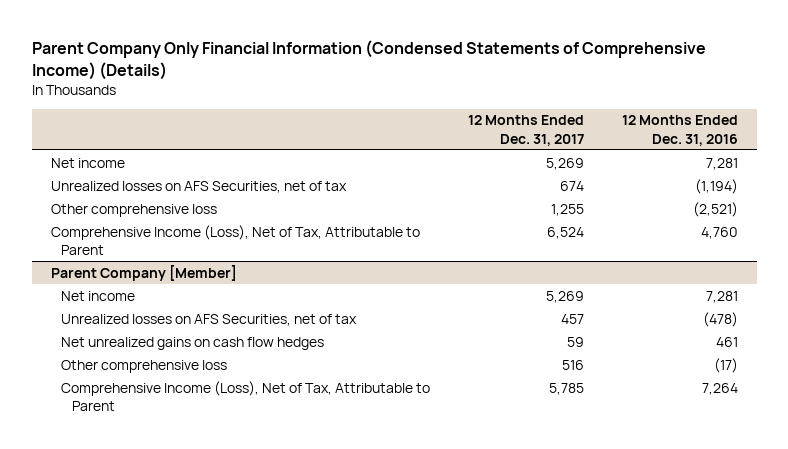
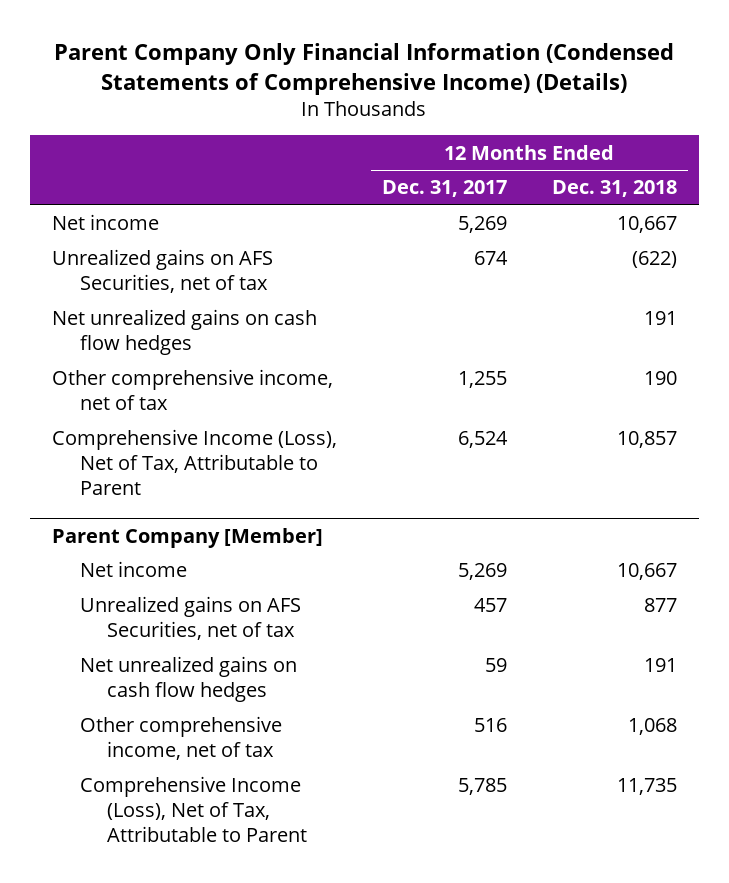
- | 12 Months Ended Dec. 31, 2017 | 12 Months Ended Dec. 31, 2016
+ | 12 Months Ended Dec. 31, 2017 | 12 Months Ended Dec. 31, 2018
- Unrealized losses on AFS Securities, net of tax | 674 | (1,194)
- Other comprehensive loss | 1,255 | (2,521)
+ Unrealized gains on AFS Securities, net of tax | 674 | (622)
+ Net unrealized gains on cash flow hedges | | 191
+ Other comprehensive income, net of tax | 1,255 | 190
@ Parent Company [Member]
- Unrealized losses on AFS Securities, net of tax | 457 | (478)
+ Unrealized gains on AFS Securities, net of tax | 457 | 877
- Other comprehensive loss | 516 | (17)
+ Other comprehensive income, net of tax | 516 | 1,068

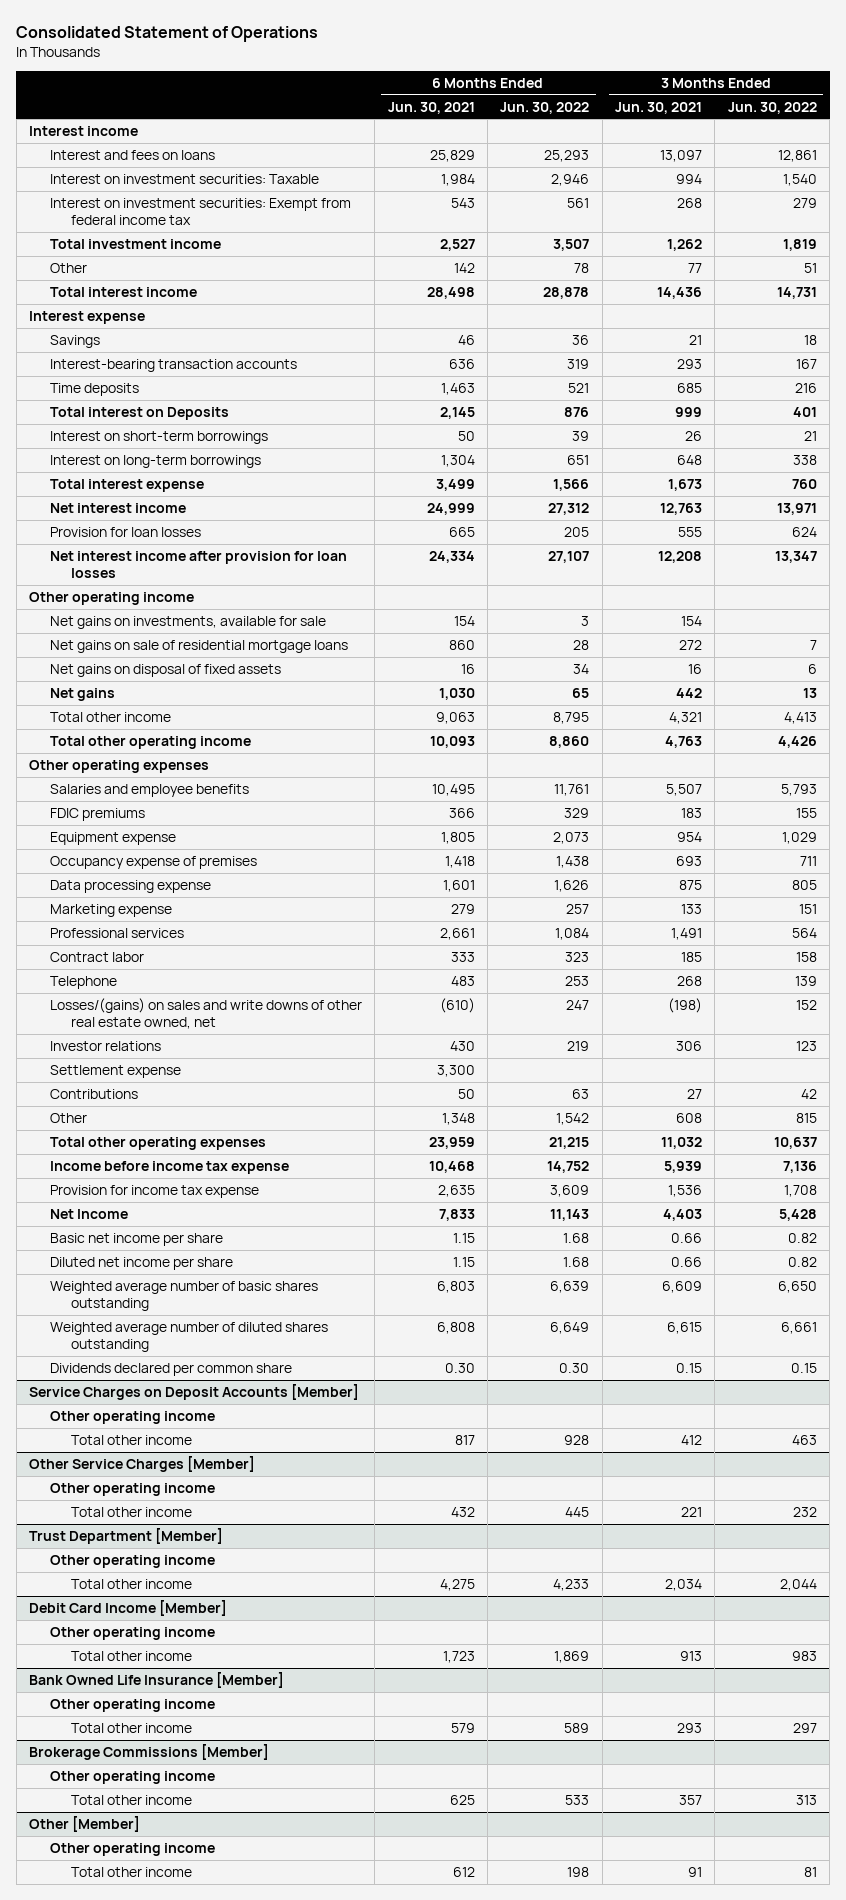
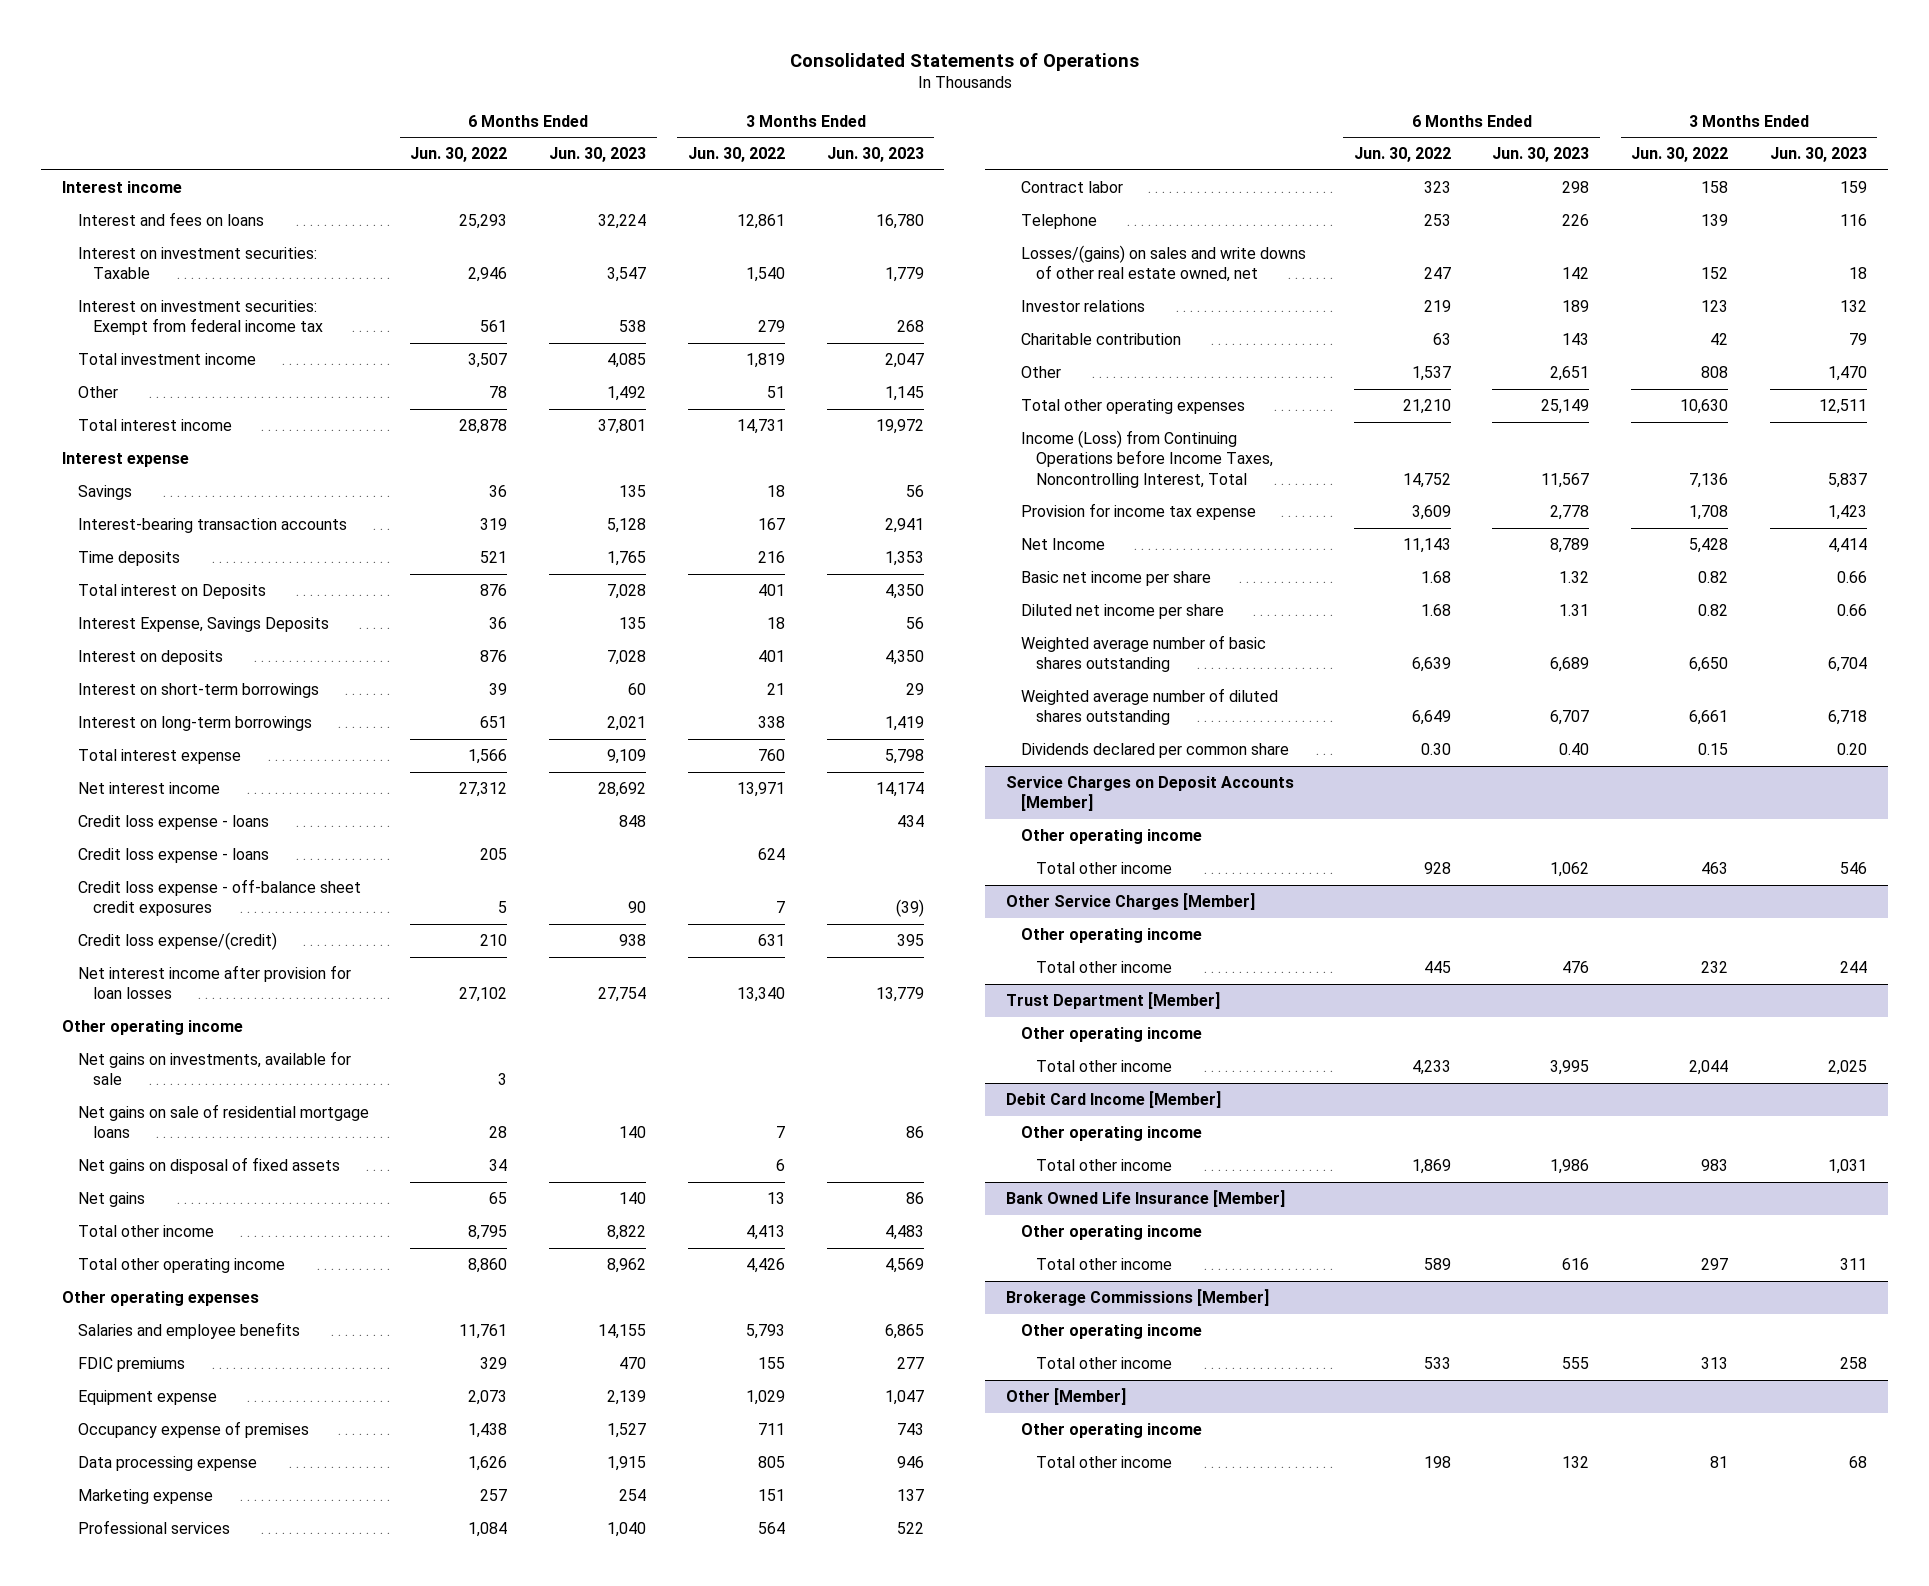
- Consolidated Statement of Operations
+ Consolidated Statements of Operations
- | 6 Months Ended Jun. 30, 2021 | 6 Months Ended Jun. 30, 2022 | 3 Months Ended Jun. 30, 2021 | 3 Months Ended Jun. 30, 2022
+ | 6 Months Ended Jun. 30, 2022 | 6 Months Ended Jun. 30, 2023 | 3 Months Ended Jun. 30, 2022 | 3 Months Ended Jun. 30, 2023
+ Interest Expense, Savings Deposits | 36 | 135 | 18 | 56
+ Interest on deposits | 876 | 7,028 | 401 | 4,350
- Provision for loan losses | 665 | 205 | 555 | 624
- Net interest income after provision for loan losses | 24,334 | 27,107 | 12,208 | 13,347
+ Credit loss expense - loans | | 848 | | 434
+ Credit loss expense - loans | 205 | | 624 |
+ Credit loss expense - off-balance sheet credit exposures | 5 | 90 | 7 | (39)
+ Credit loss expense/(credit) | 210 | 938 | 631 | 395
+ Net interest income after provision for loan losses | 27,102 | 27,754 | 13,340 | 13,779
- Settlement expense | 3,300 | | |
- Contributions | 50 | 63 | 27 | 42
- Other | 1,348 | 1,542 | 608 | 815
- Total other operating expenses | 23,959 | 21,215 | 11,032 | 10,637
- Income before income tax expense | 10,468 | 14,752 | 5,939 | 7,136
+ Charitable contribution | 63 | 143 | 42 | 79
+ Other | 1,537 | 2,651 | 808 | 1,470
+ Total other operating expenses | 21,210 | 25,149 | 10,630 | 12,511
+ Income (Loss) from Continuing Operations before Income Taxes, Noncontrolling Interest, Total | 14,752 | 11,567 | 7,136 | 5,837

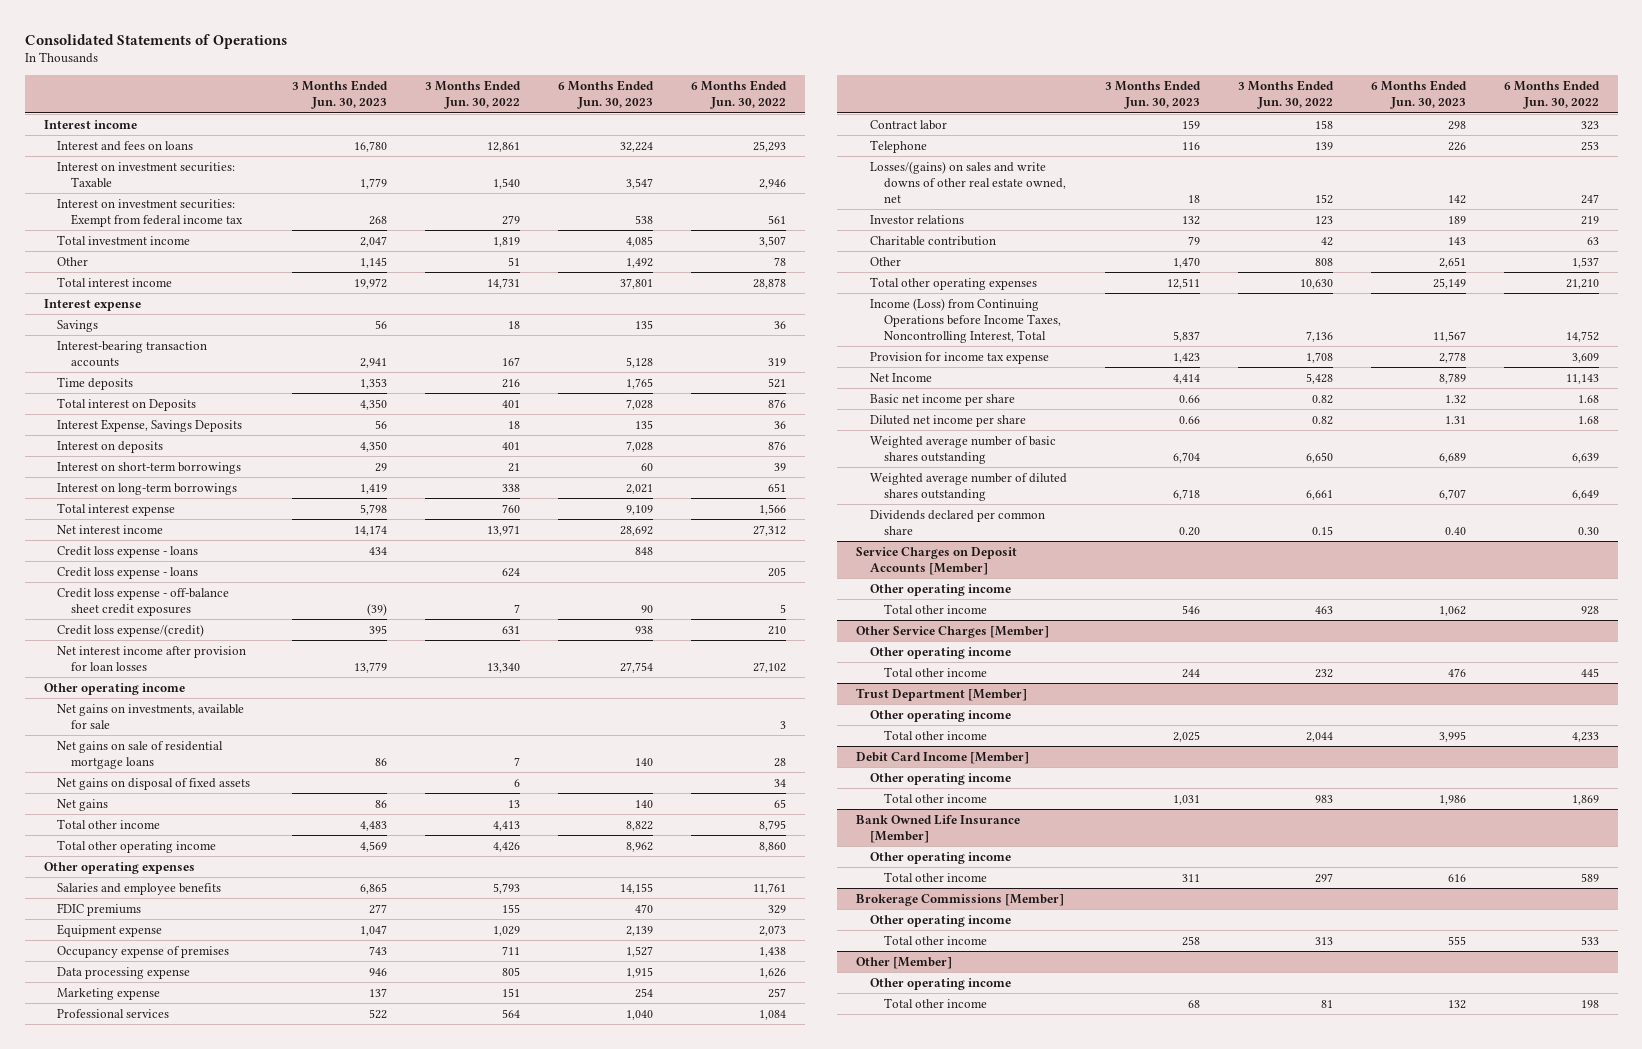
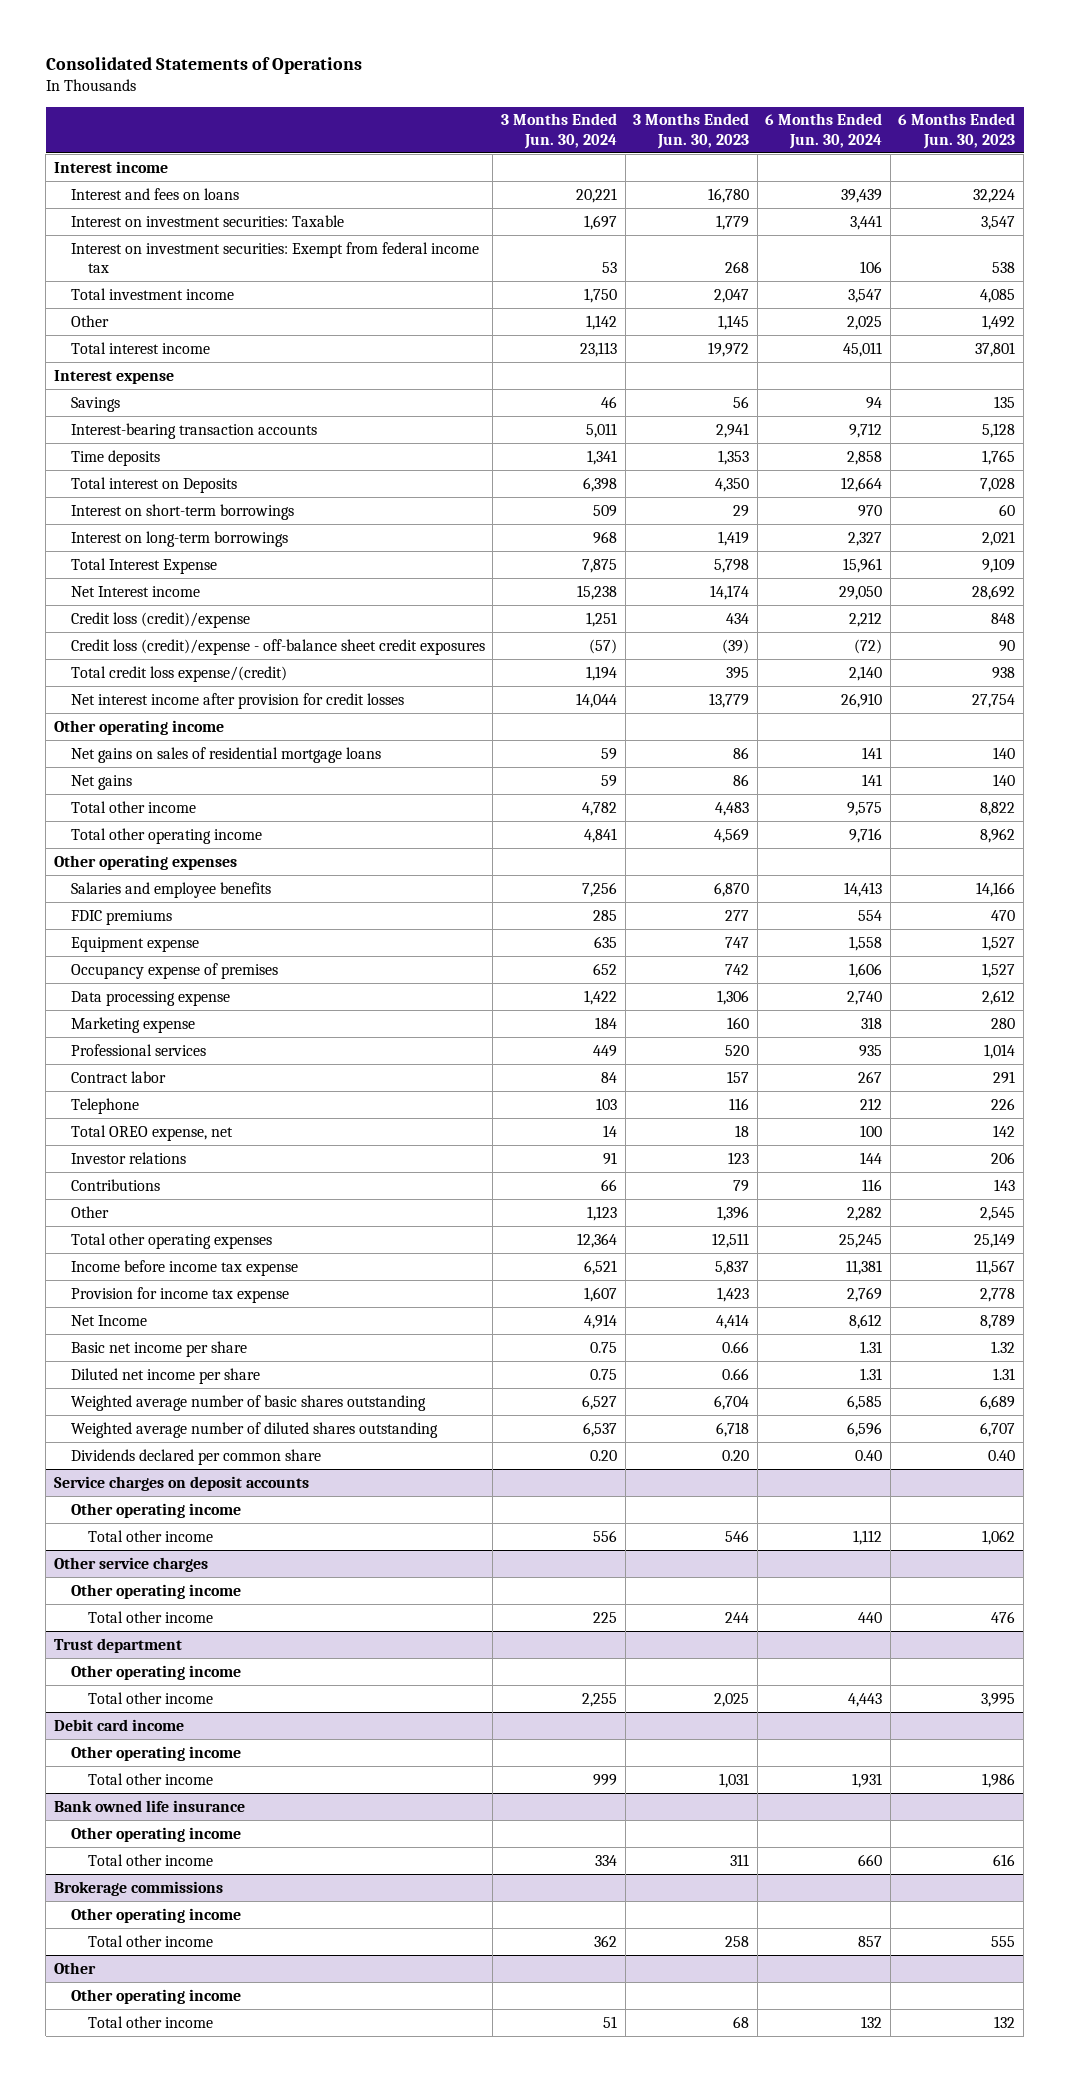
- | 3 Months Ended Jun. 30, 2023 | 3 Months Ended Jun. 30, 2022 | 6 Months Ended Jun. 30, 2023 | 6 Months Ended Jun. 30, 2022
+ | 3 Months Ended Jun. 30, 2024 | 3 Months Ended Jun. 30, 2023 | 6 Months Ended Jun. 30, 2024 | 6 Months Ended Jun. 30, 2023
- Interest Expense, Savings Deposits | 56 | 18 | 135 | 36
- Interest on deposits | 4,350 | 401 | 7,028 | 876
- Total interest expense | 5,798 | 760 | 9,109 | 1,566
- Net interest income | 14,174 | 13,971 | 28,692 | 27,312
- Credit loss expense - loans | 434 | | 848 |
- Credit loss expense - loans | | 624 | | 205
- Credit loss expense - off-balance sheet credit exposures | (39) | 7 | 90 | 5
- Credit loss expense/(credit) | 395 | 631 | 938 | 210
- Net interest income after provision for loan losses | 13,779 | 13,340 | 27,754 | 27,102
+ Total Interest Expense | 7,875 | 5,798 | 15,961 | 9,109
+ Net Interest income | 15,238 | 14,174 | 29,050 | 28,692
+ Credit loss (credit)/expense | 1,251 | 434 | 2,212 | 848
+ Credit loss (credit)/expense - off-balance sheet credit exposures | (57) | (39) | (72) | 90
+ Total credit loss expense/(credit) | 1,194 | 395 | 2,140 | 938
+ Net interest income after provision for credit losses | 14,044 | 13,779 | 26,910 | 27,754
- Net gains on investments, available for sale | | | | 3
- Net gains on sale of residential mortgage loans | 86 | 7 | 140 | 28
- Net gains on disposal of fixed assets | | 6 | | 34
+ Net gains on sales of residential mortgage loans | 59 | 86 | 141 | 140
- Salaries and employee benefits | 6,865 | 5,793 | 14,155 | 11,761
+ Salaries and employee benefits | 7,256 | 6,870 | 14,413 | 14,166
- Equipment expense | 1,047 | 1,029 | 2,139 | 2,073
- Occupancy expense of premises | 743 | 711 | 1,527 | 1,438
- Data processing expense | 946 | 805 | 1,915 | 1,626
- Marketing expense | 137 | 151 | 254 | 257
- Professional services | 522 | 564 | 1,040 | 1,084
- Contract labor | 159 | 158 | 298 | 323
+ Equipment expense | 635 | 747 | 1,558 | 1,527
+ Occupancy expense of premises | 652 | 742 | 1,606 | 1,527
+ Data processing expense | 1,422 | 1,306 | 2,740 | 2,612
+ Marketing expense | 184 | 160 | 318 | 280
+ Professional services | 449 | 520 | 935 | 1,014
+ Contract labor | 84 | 157 | 267 | 291
- Losses/(gains) on sales and write downs of other real estate owned, net | 18 | 152 | 142 | 247
- Investor relations | 132 | 123 | 189 | 219
- Charitable contribution | 79 | 42 | 143 | 63
- Other | 1,470 | 808 | 2,651 | 1,537
+ Total OREO expense, net | 14 | 18 | 100 | 142
+ Investor relations | 91 | 123 | 144 | 206
+ Contributions | 66 | 79 | 116 | 143
+ Other | 1,123 | 1,396 | 2,282 | 2,545
- Income (Loss) from Continuing Operations before Income Taxes, Noncontrolling Interest, Total | 5,837 | 7,136 | 11,567 | 14,752
+ Income before income tax expense | 6,521 | 5,837 | 11,381 | 11,567
- Service Charges on Deposit Accounts [Member]
+ Service charges on deposit accounts
- Other Service Charges [Member]
+ Other service charges
- Trust Department [Member]
+ Trust department
- Debit Card Income [Member]
+ Debit card income
- Bank Owned Life Insurance [Member]
+ Bank owned life insurance
- Brokerage Commissions [Member]
+ Brokerage commissions
- Other [Member]
+ Other

